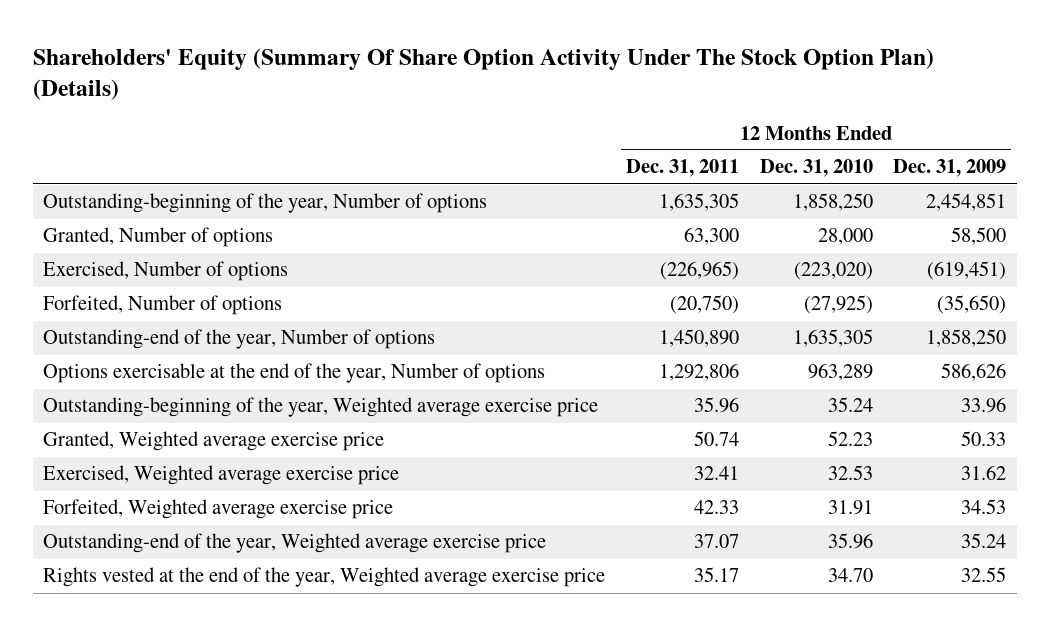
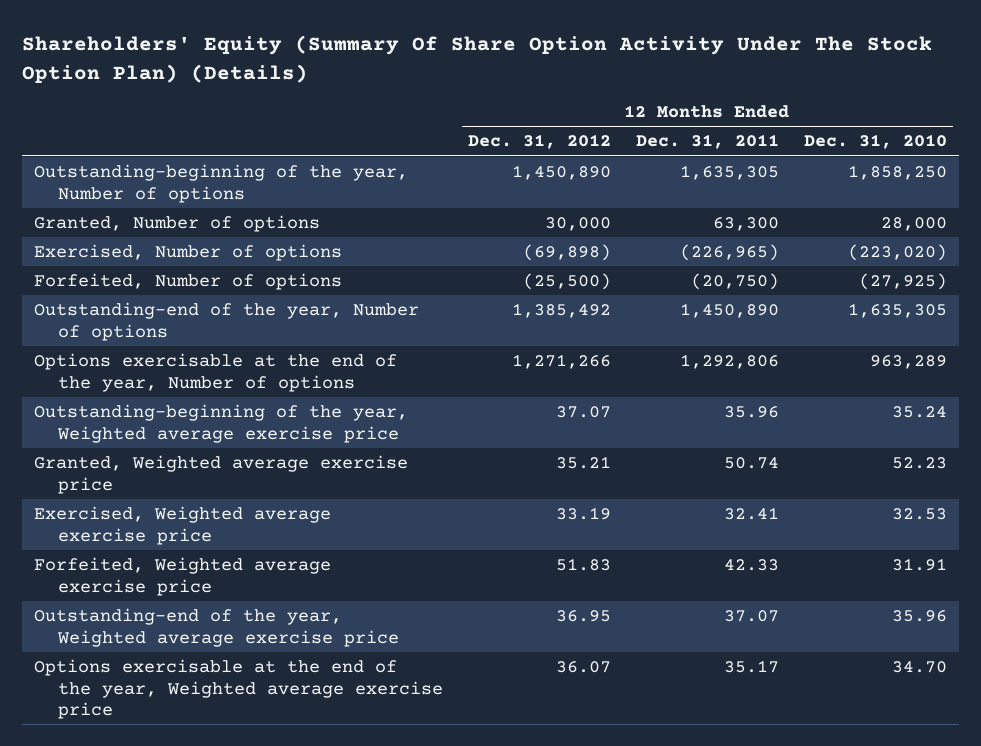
- | 12 Months Ended Dec. 31, 2011 | 12 Months Ended Dec. 31, 2010 | 12 Months Ended Dec. 31, 2009
+ | 12 Months Ended Dec. 31, 2012 | 12 Months Ended Dec. 31, 2011 | 12 Months Ended Dec. 31, 2010
- Rights vested at the end of the year, Weighted average exercise price | 35.17 | 34.70 | 32.55
+ Options exercisable at the end of the year, Weighted average exercise price | 36.07 | 35.17 | 34.70

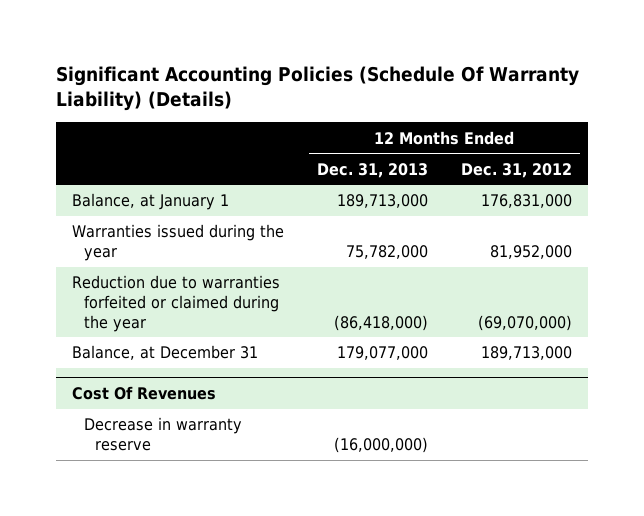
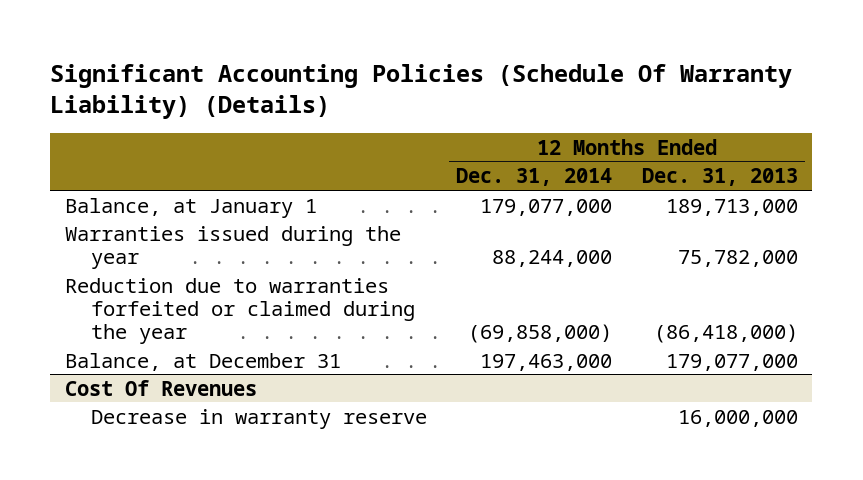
- | 12 Months Ended Dec. 31, 2013 | 12 Months Ended Dec. 31, 2012
+ | 12 Months Ended Dec. 31, 2014 | 12 Months Ended Dec. 31, 2013
@ Cost Of Revenues
- Decrease in warranty reserve | (16,000,000) |
+ Decrease in warranty reserve | | 16,000,000

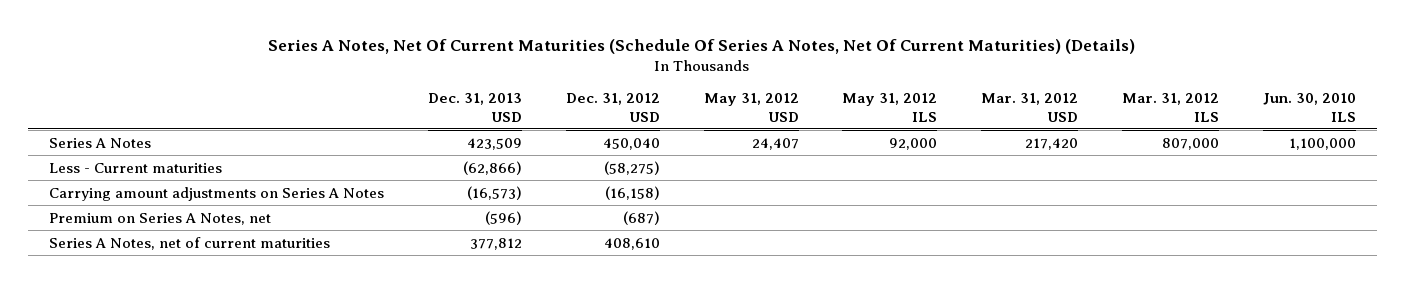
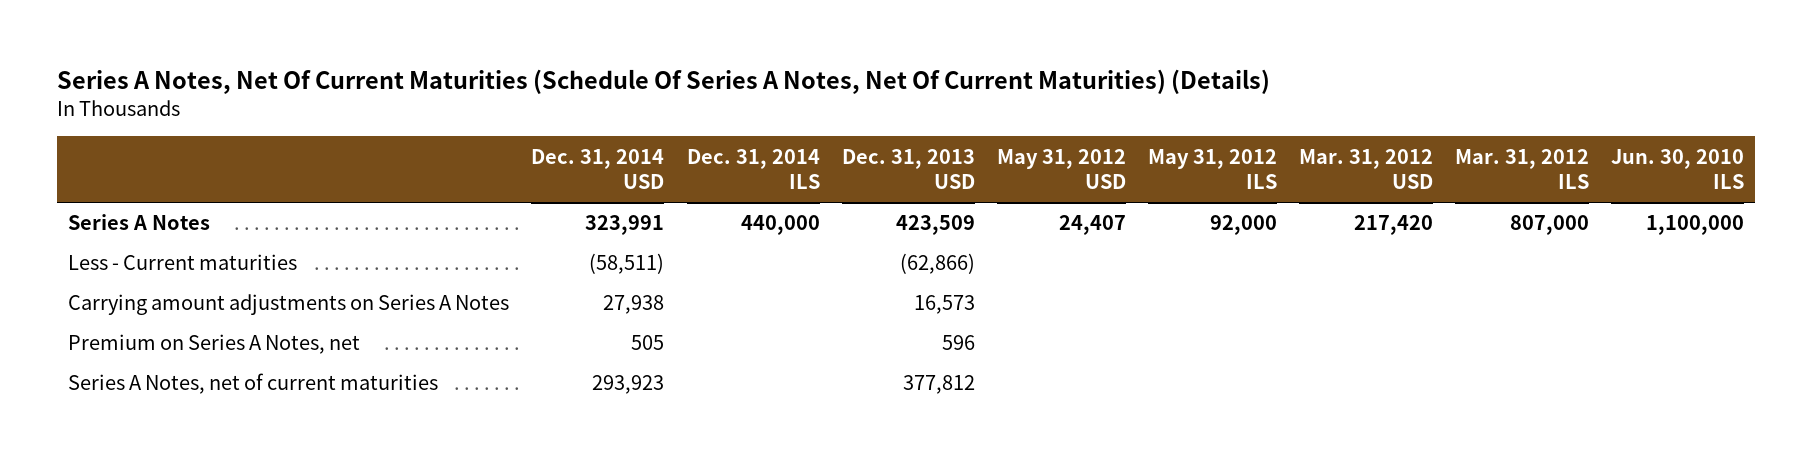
- | Dec. 31, 2013 USD | Dec. 31, 2012 USD | May 31, 2012 USD | May 31, 2012 ILS | Mar. 31, 2012 USD | Mar. 31, 2012 ILS | Jun. 30, 2010 ILS
+ | Dec. 31, 2014 USD | Dec. 31, 2014 ILS | Dec. 31, 2013 USD | May 31, 2012 USD | May 31, 2012 ILS | Mar. 31, 2012 USD | Mar. 31, 2012 ILS | Jun. 30, 2010 ILS
- Carrying amount adjustments on Series A Notes | (16,573) | (16,158) | | | | |
- Premium on Series A Notes, net | (596) | (687) | | | | |
+ Carrying amount adjustments on Series A Notes | 27,938 | | 16,573 | | | | |
+ Premium on Series A Notes, net | 505 | | 596 | | | | |

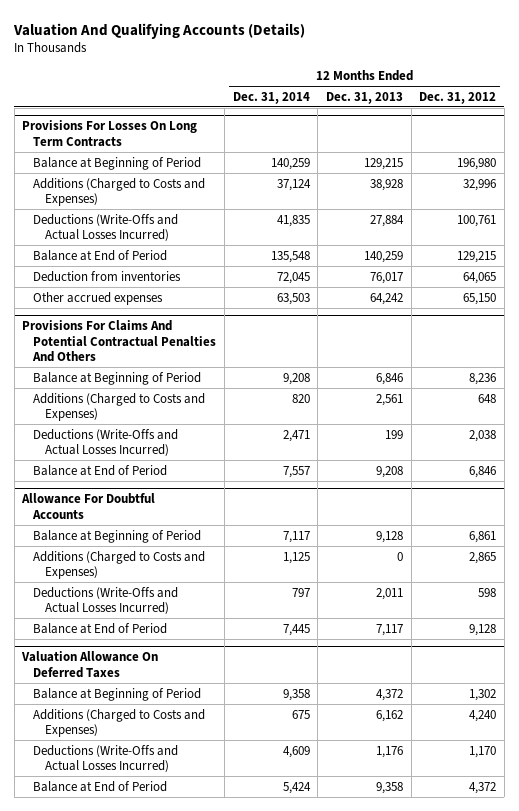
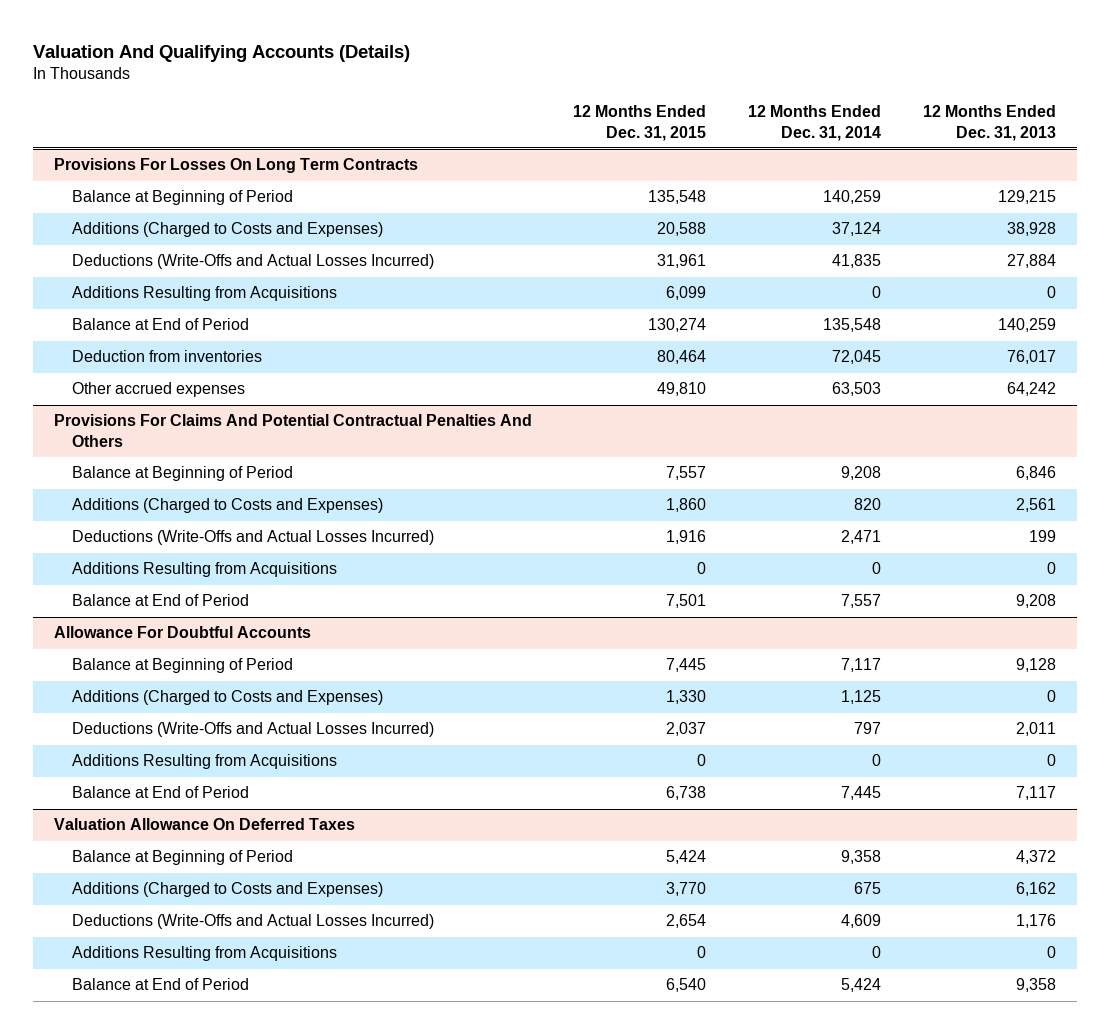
- | 12 Months Ended Dec. 31, 2014 | 12 Months Ended Dec. 31, 2013 | 12 Months Ended Dec. 31, 2012
+ | 12 Months Ended Dec. 31, 2015 | 12 Months Ended Dec. 31, 2014 | 12 Months Ended Dec. 31, 2013
@ Provisions For Losses On Long Term Contracts
+ Additions Resulting from Acquisitions | 6,099 | 0 | 0
@ Provisions For Claims And Potential Contractual Penalties And Others
+ Additions Resulting from Acquisitions | 0 | 0 | 0
@ Allowance For Doubtful Accounts
+ Additions Resulting from Acquisitions | 0 | 0 | 0
@ Valuation Allowance On Deferred Taxes
+ Additions Resulting from Acquisitions | 0 | 0 | 0

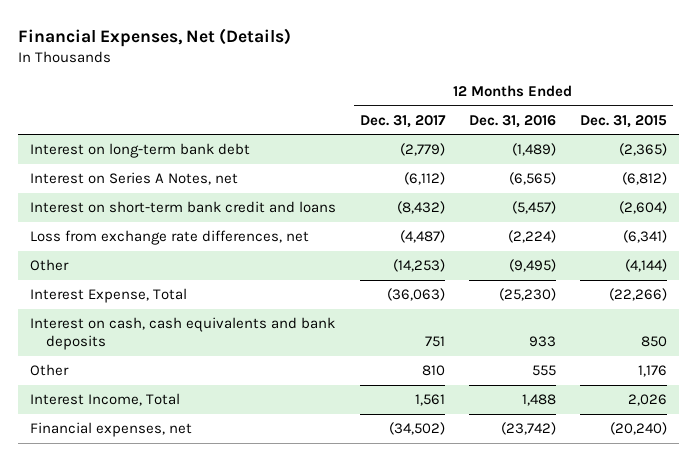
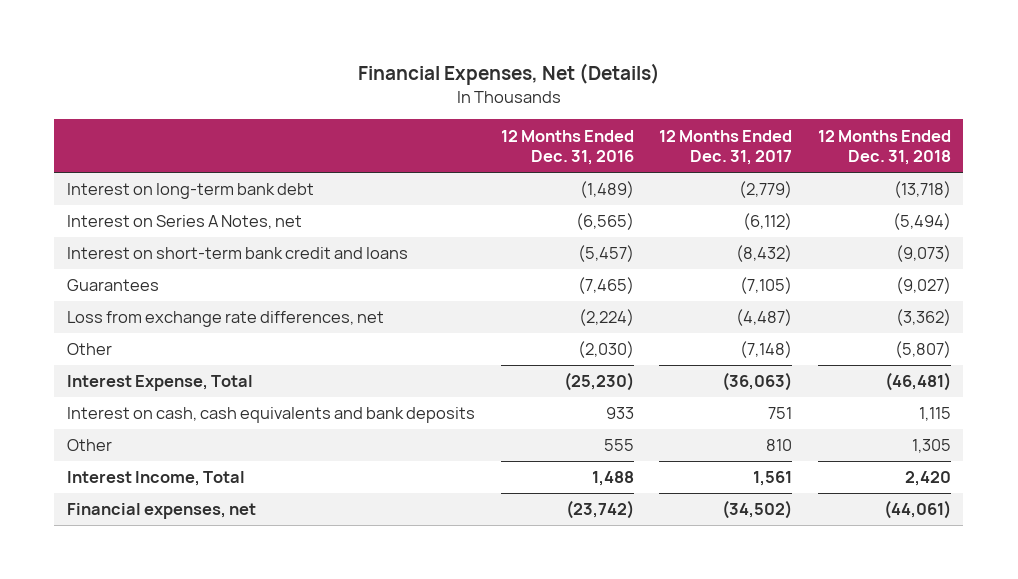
- | 12 Months Ended Dec. 31, 2017 | 12 Months Ended Dec. 31, 2016 | 12 Months Ended Dec. 31, 2015
+ | 12 Months Ended Dec. 31, 2016 | 12 Months Ended Dec. 31, 2017 | 12 Months Ended Dec. 31, 2018
+ Guarantees | (7,465) | (7,105) | (9,027)
- Other | (14,253) | (9,495) | (4,144)
+ Other | (2,030) | (7,148) | (5,807)

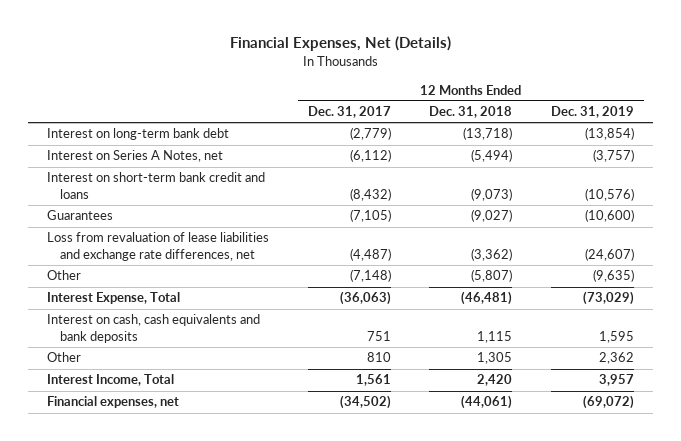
- | 12 Months Ended Dec. 31, 2016 | 12 Months Ended Dec. 31, 2017 | 12 Months Ended Dec. 31, 2018
+ | 12 Months Ended Dec. 31, 2017 | 12 Months Ended Dec. 31, 2018 | 12 Months Ended Dec. 31, 2019
- Loss from exchange rate differences, net | (2,224) | (4,487) | (3,362)
+ Loss from revaluation of lease liabilities and exchange rate differences, net | (4,487) | (3,362) | (24,607)

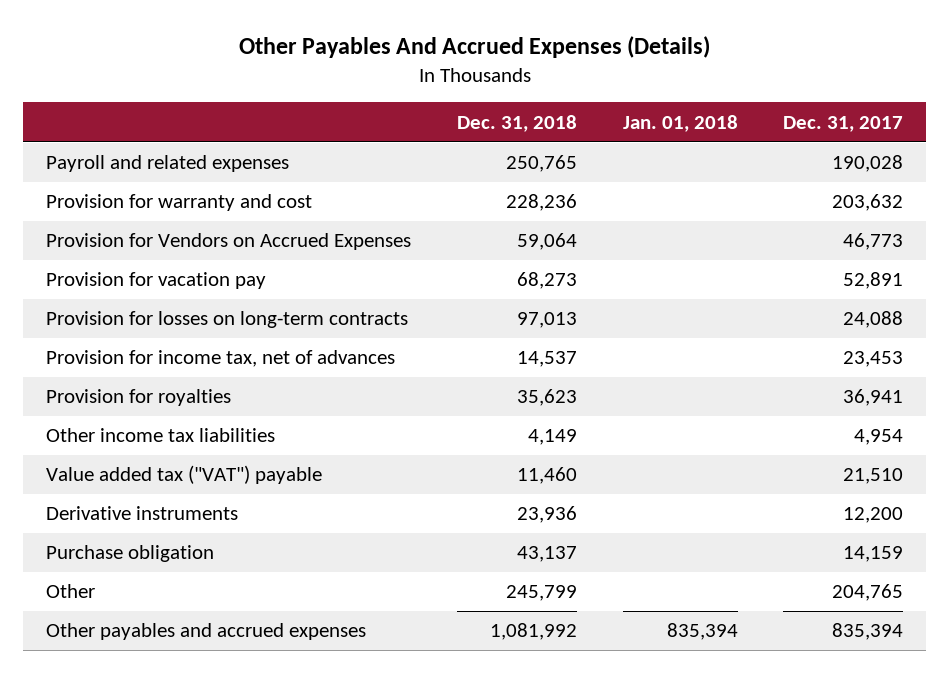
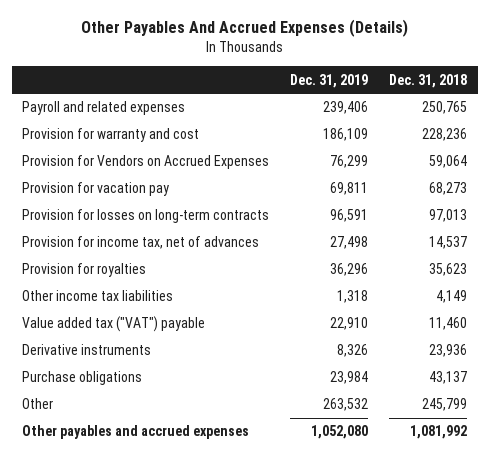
- | Dec. 31, 2018 | Jan. 01, 2018 | Dec. 31, 2017
+ | Dec. 31, 2019 | Dec. 31, 2018
- Purchase obligation | 43,137 | | 14,159
+ Purchase obligations | 23,984 | 43,137

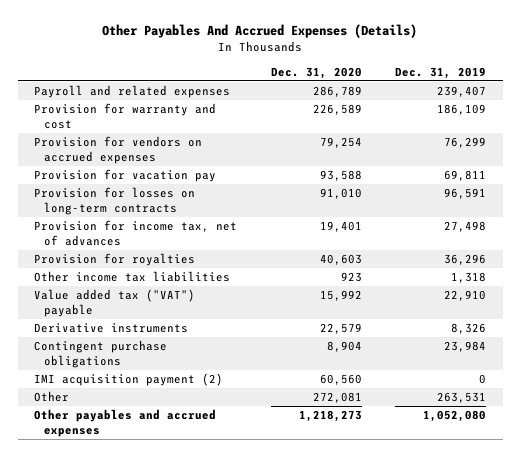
- | Dec. 31, 2019 | Dec. 31, 2018
+ | Dec. 31, 2020 | Dec. 31, 2019
- Payroll and related expenses | 239,406 | 250,765
+ Payroll and related expenses | 286,789 | 239,407
- Provision for Vendors on Accrued Expenses | 76,299 | 59,064
+ Provision for vendors on accrued expenses | 79,254 | 76,299
- Purchase obligations | 23,984 | 43,137
- Other | 263,532 | 245,799
+ Contingent purchase obligations | 8,904 | 23,984
+ IMI acquisition payment (2) | 60,560 | 0
+ Other | 272,081 | 263,531

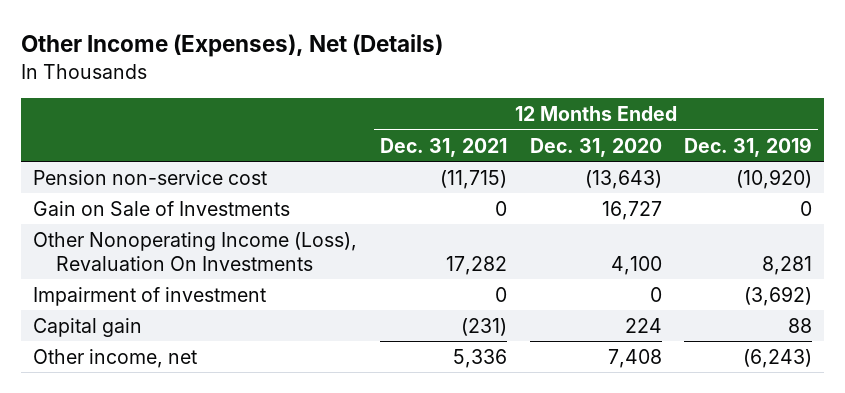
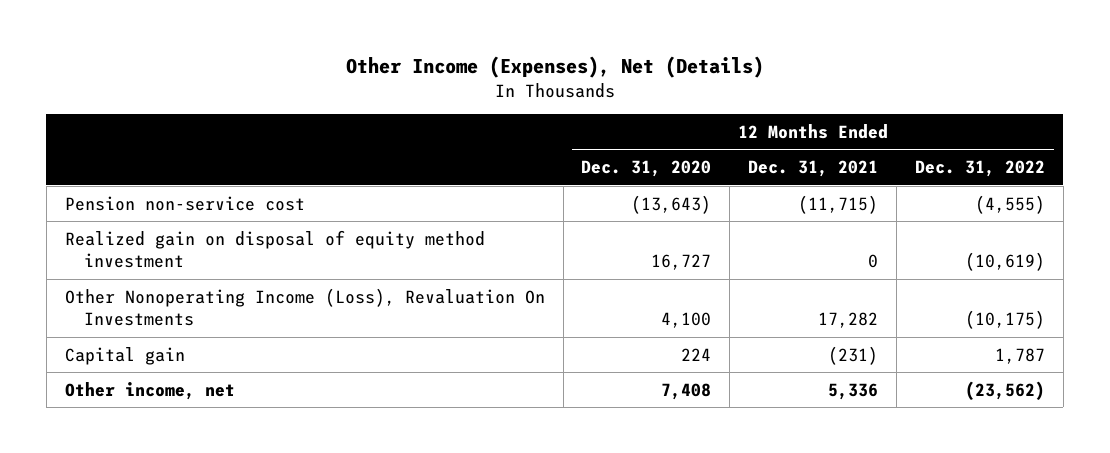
- | 12 Months Ended Dec. 31, 2021 | 12 Months Ended Dec. 31, 2020 | 12 Months Ended Dec. 31, 2019
+ | 12 Months Ended Dec. 31, 2020 | 12 Months Ended Dec. 31, 2021 | 12 Months Ended Dec. 31, 2022
- Gain on Sale of Investments | 0 | 16,727 | 0
+ Realized gain on disposal of equity method investment | 16,727 | 0 | (10,619)
- Impairment of investment | 0 | 0 | (3,692)

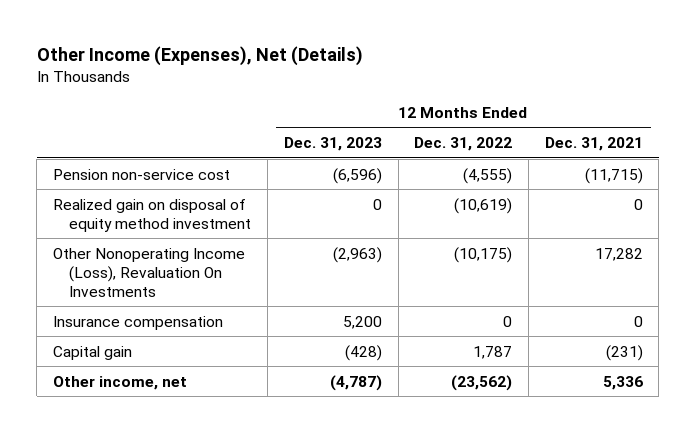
- | 12 Months Ended Dec. 31, 2020 | 12 Months Ended Dec. 31, 2021 | 12 Months Ended Dec. 31, 2022
+ | 12 Months Ended Dec. 31, 2023 | 12 Months Ended Dec. 31, 2022 | 12 Months Ended Dec. 31, 2021
+ Insurance compensation | 5,200 | 0 | 0

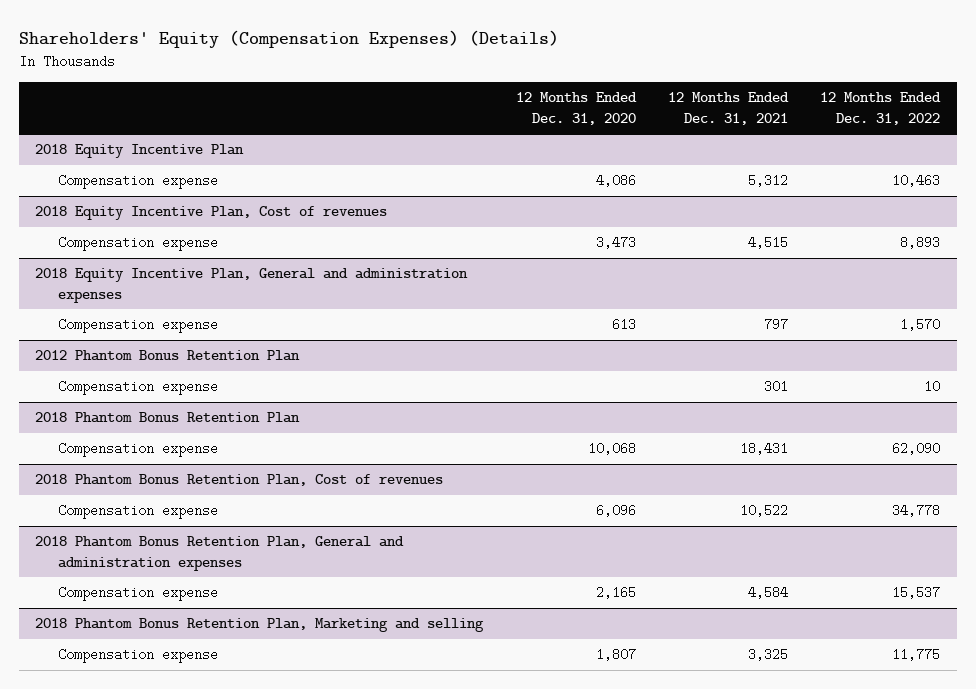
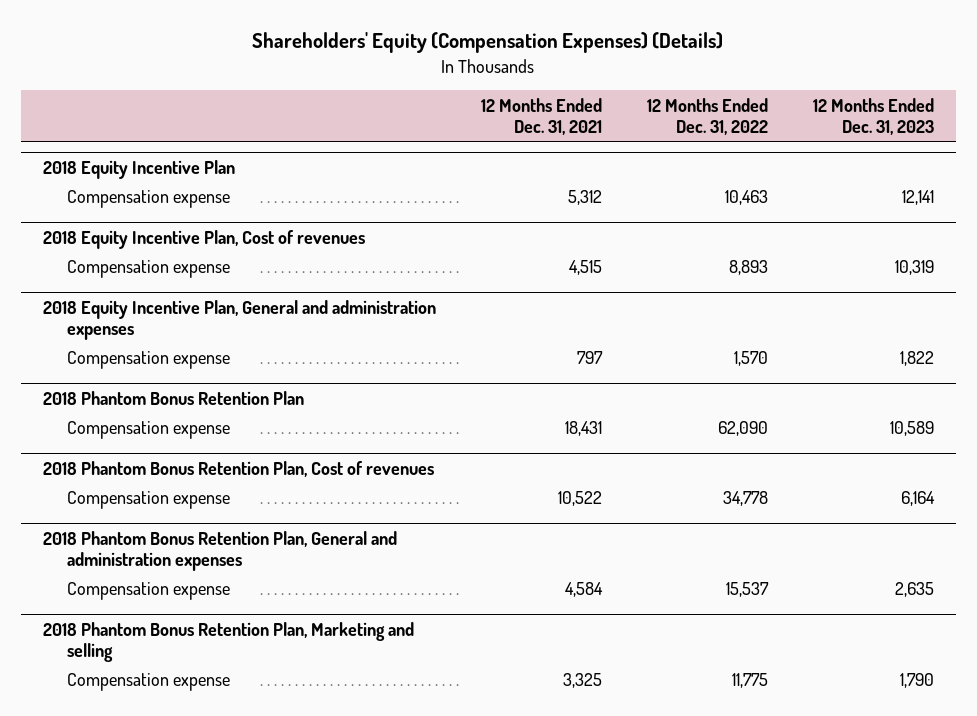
- | 12 Months Ended Dec. 31, 2020 | 12 Months Ended Dec. 31, 2021 | 12 Months Ended Dec. 31, 2022
+ | 12 Months Ended Dec. 31, 2021 | 12 Months Ended Dec. 31, 2022 | 12 Months Ended Dec. 31, 2023
- 2012 Phantom Bonus Retention Plan
- Compensation expense | | 301 | 10

